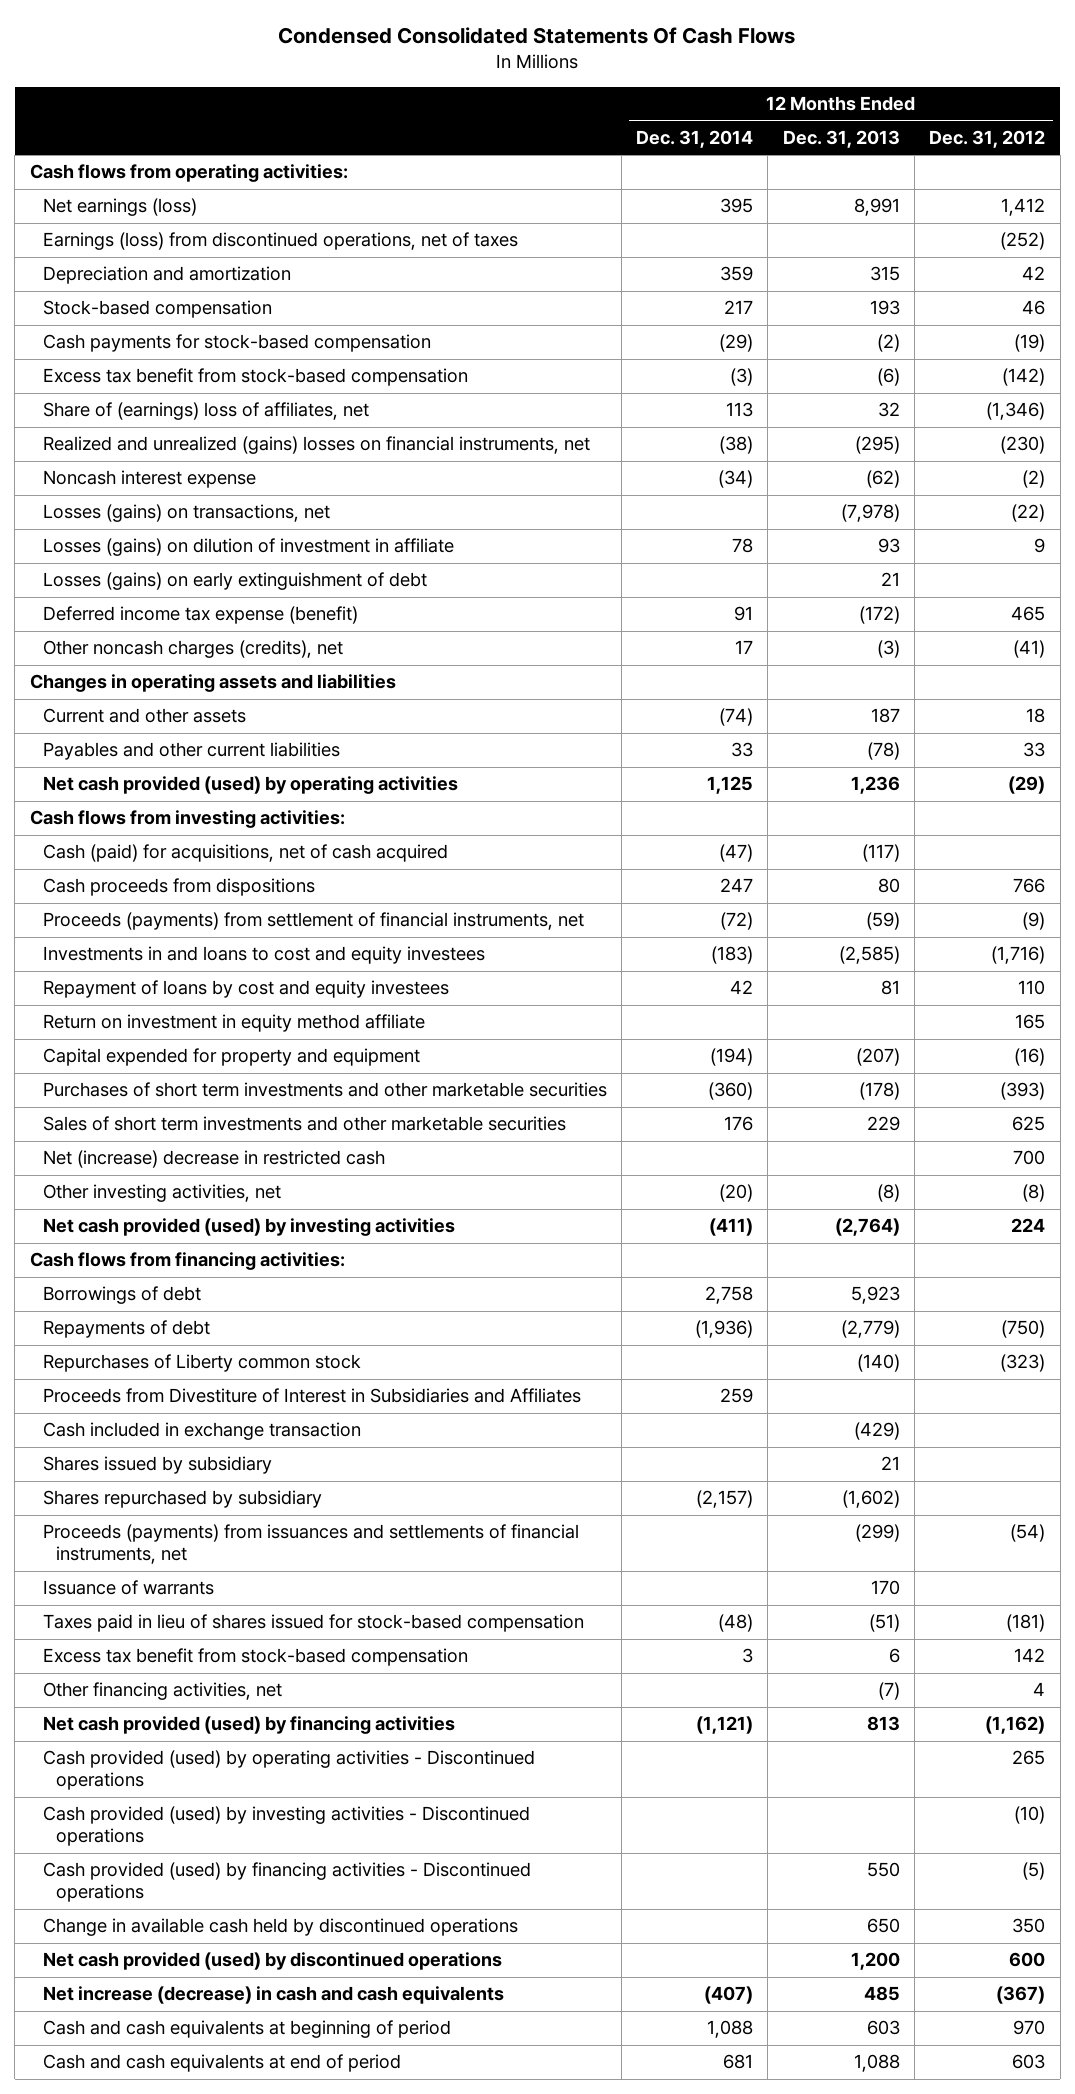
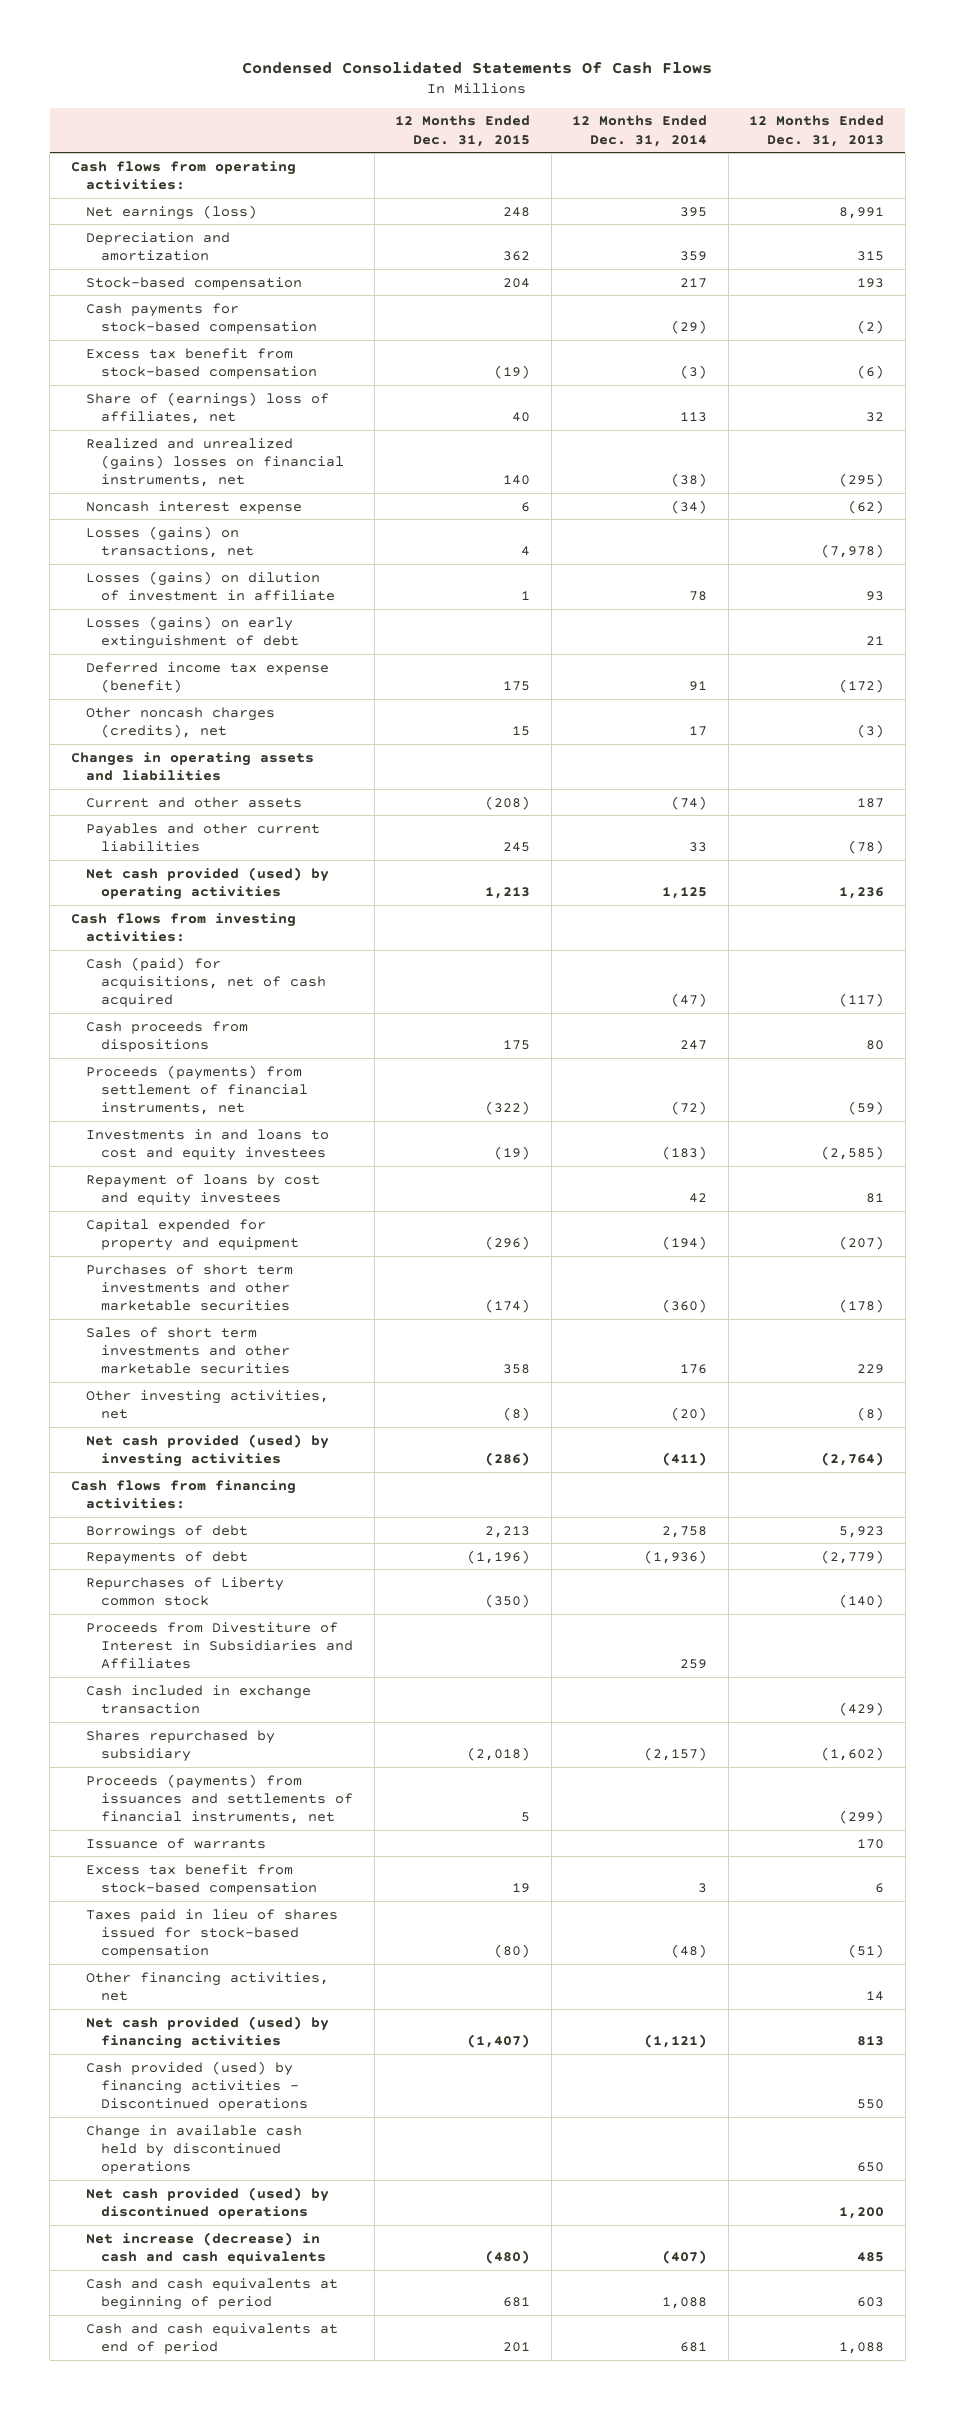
- | 12 Months Ended Dec. 31, 2014 | 12 Months Ended Dec. 31, 2013 | 12 Months Ended Dec. 31, 2012
+ | 12 Months Ended Dec. 31, 2015 | 12 Months Ended Dec. 31, 2014 | 12 Months Ended Dec. 31, 2013
- Earnings (loss) from discontinued operations, net of taxes | | | (252)
- Return on investment in equity method affiliate | | | 165
- Net (increase) decrease in restricted cash | | | 700
- Shares issued by subsidiary | | 21 |
- Other financing activities, net | | (7) | 4
moved down: Taxes paid in lieu of shares issued for stock-based compensation | (80) | (48) | (51)
+ Other financing activities, net | | | 14
- Cash provided (used) by operating activities - Discontinued operations | | | 265
- Cash provided (used) by investing activities - Discontinued operations | | | (10)

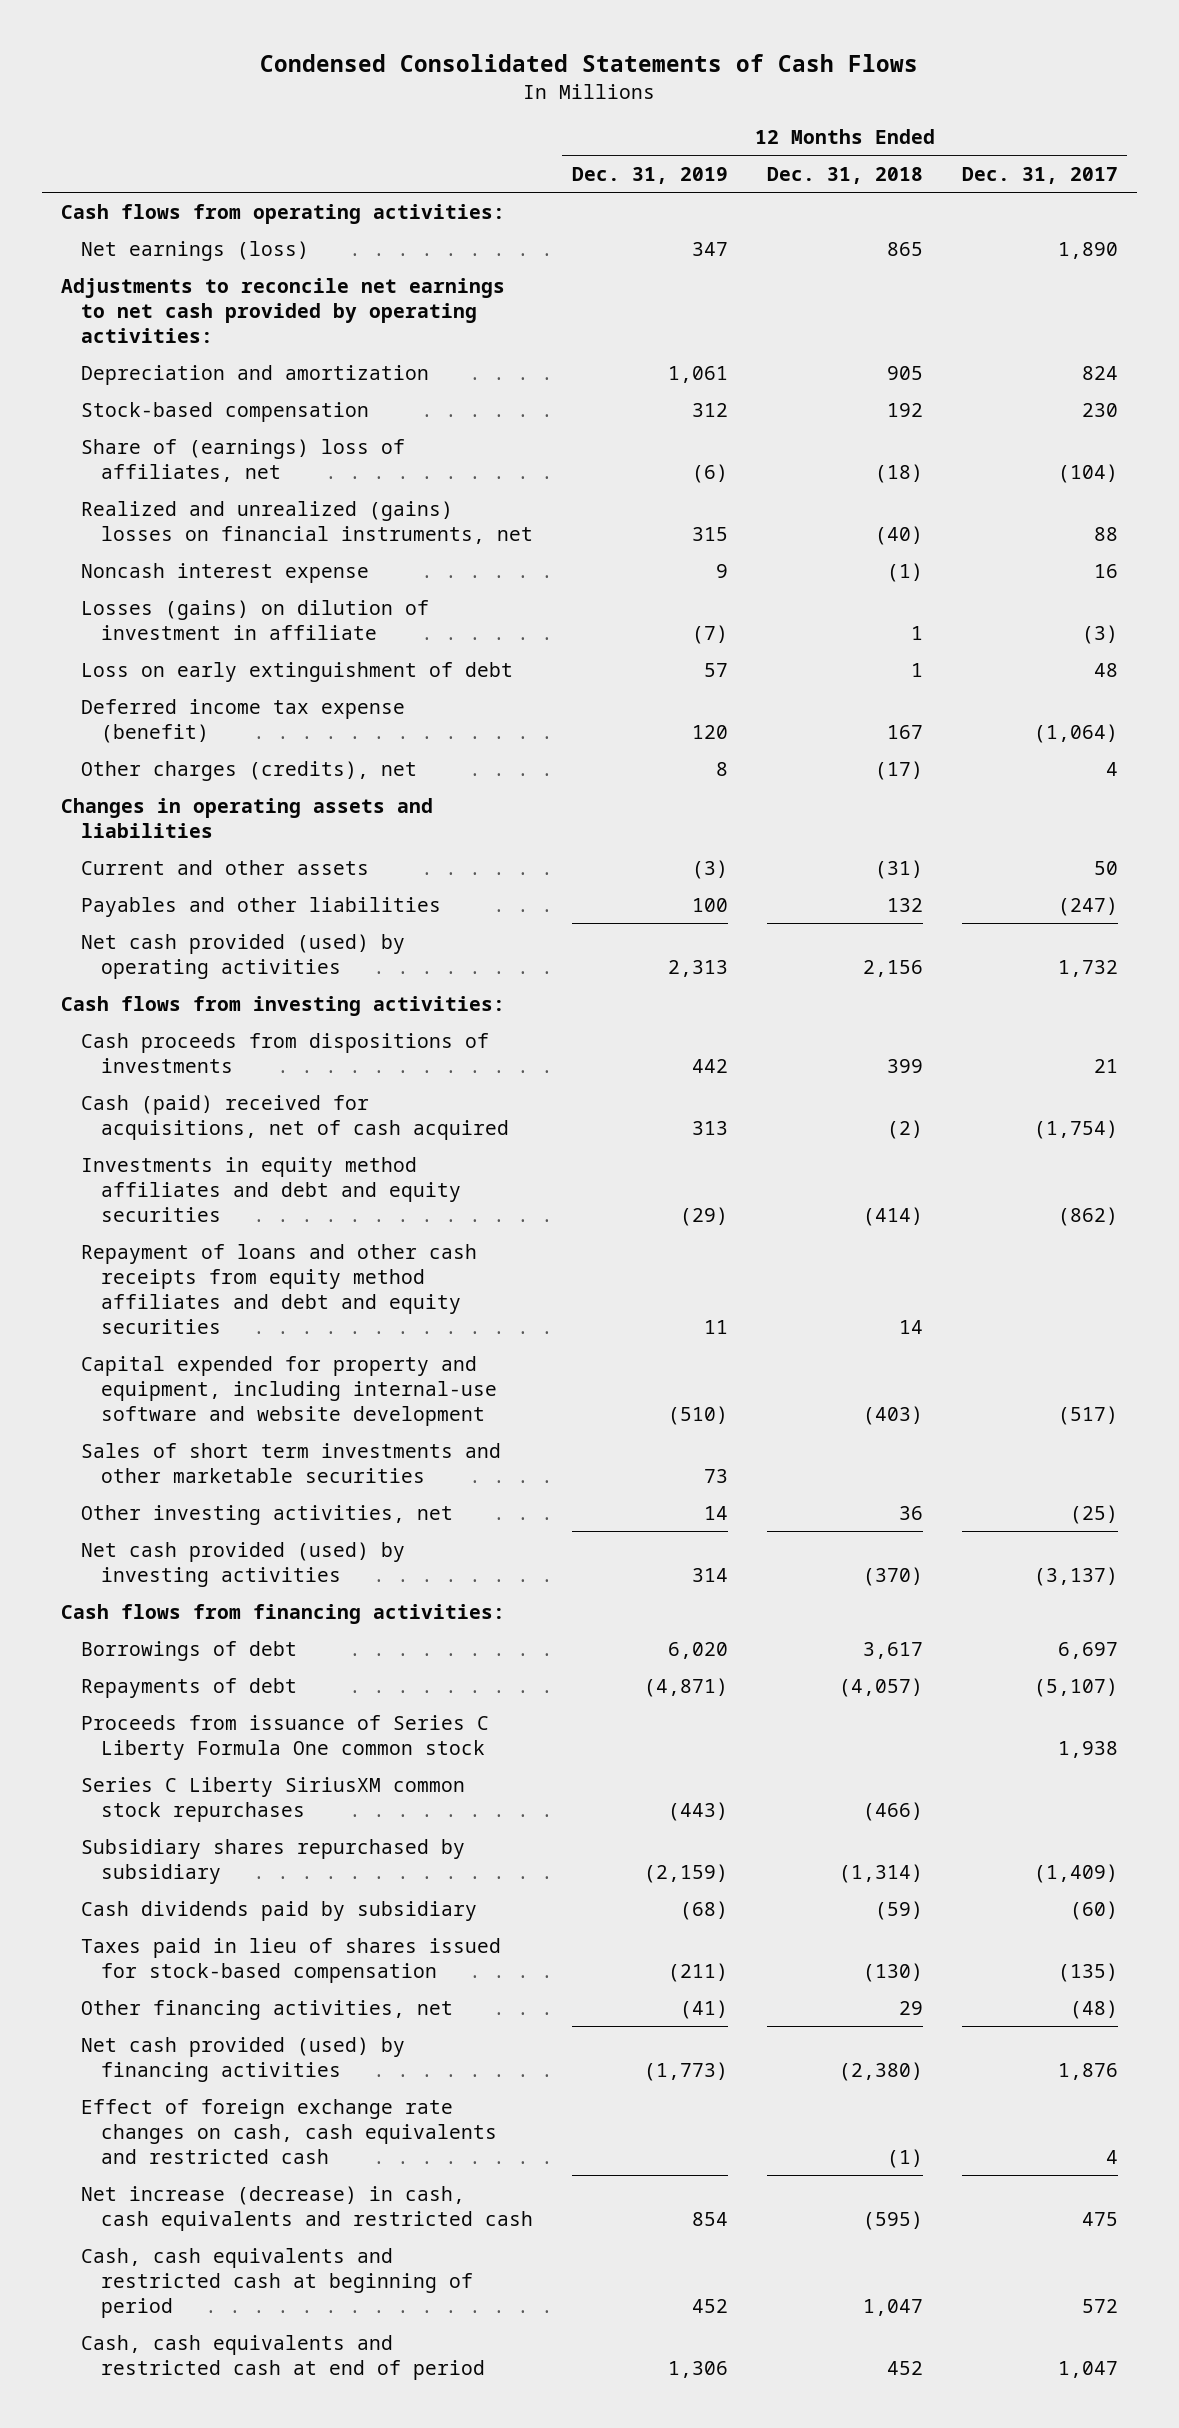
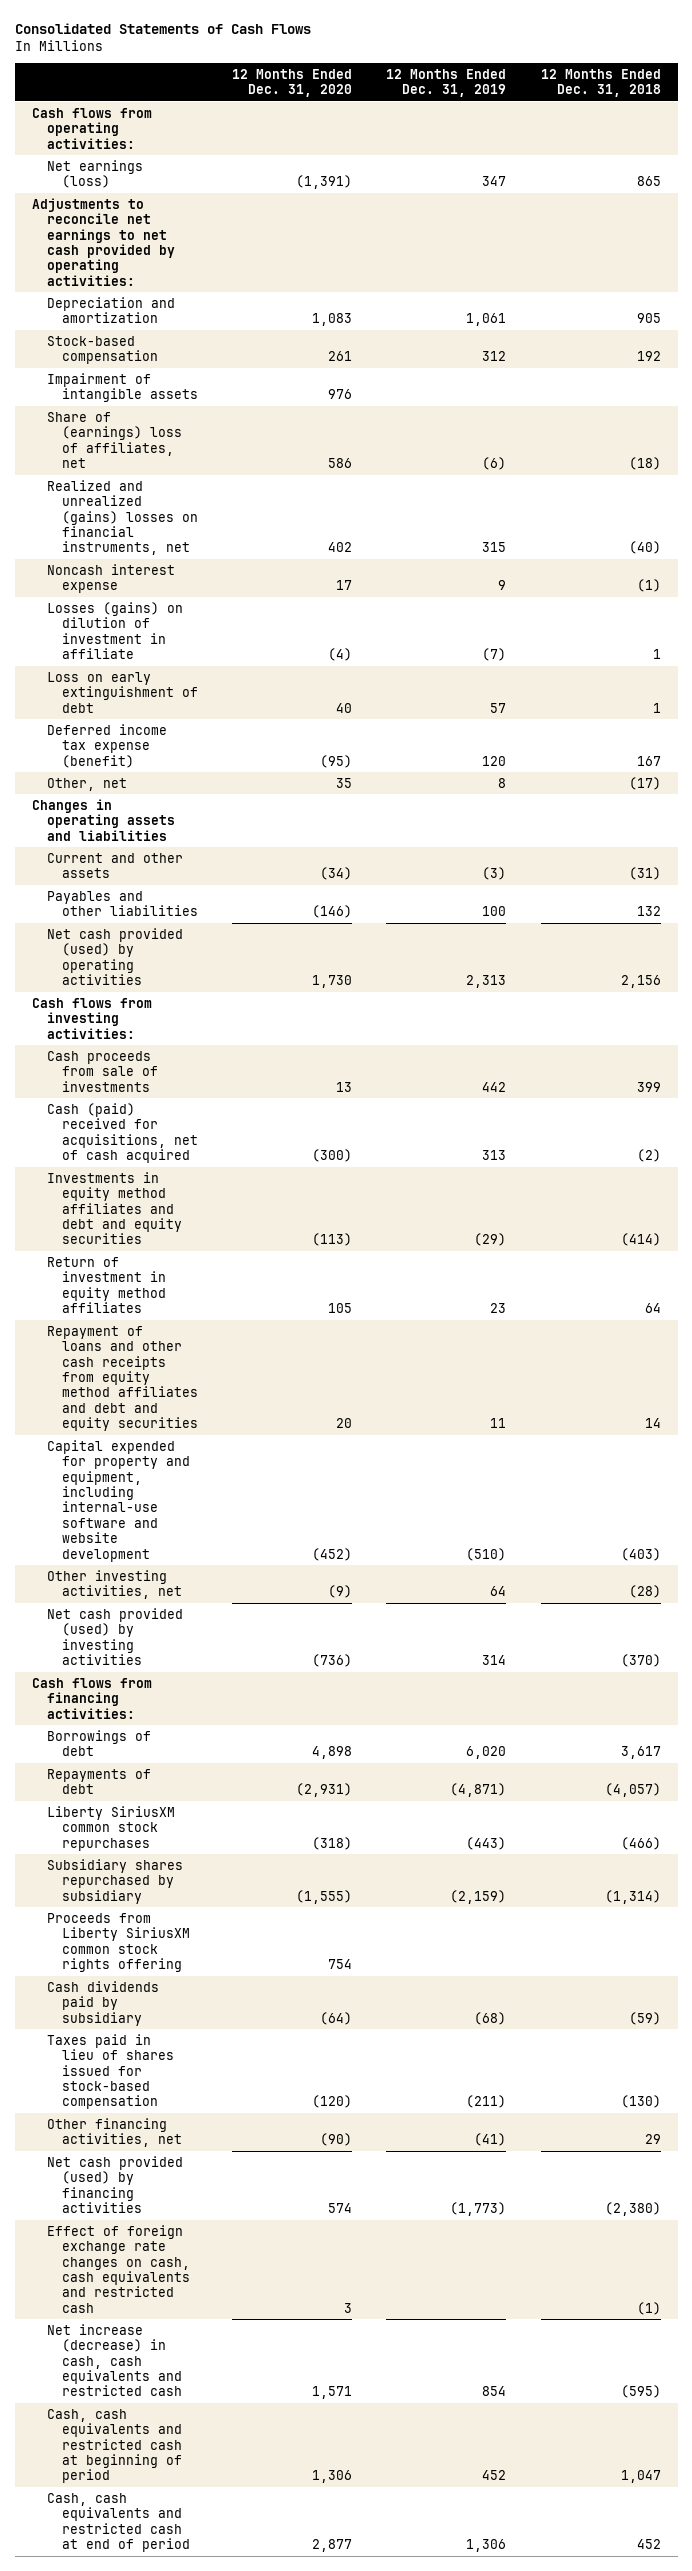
- Condensed Consolidated Statements of Cash Flows
+ Consolidated Statements of Cash Flows
- | 12 Months Ended Dec. 31, 2019 | 12 Months Ended Dec. 31, 2018 | 12 Months Ended Dec. 31, 2017
+ | 12 Months Ended Dec. 31, 2020 | 12 Months Ended Dec. 31, 2019 | 12 Months Ended Dec. 31, 2018
+ Impairment of intangible assets | 976 | |
- Other charges (credits), net | 8 | (17) | 4
+ Other, net | 35 | 8 | (17)
- Cash proceeds from dispositions of investments | 442 | 399 | 21
+ Cash proceeds from sale of investments | 13 | 442 | 399
+ Return of investment in equity method affiliates | 105 | 23 | 64
- Sales of short term investments and other marketable securities | 73 | |
- Other investing activities, net | 14 | 36 | (25)
+ Other investing activities, net | (9) | 64 | (28)
- Proceeds from issuance of Series C Liberty Formula One common stock | | | 1,938
- Series C Liberty SiriusXM common stock repurchases | (443) | (466) |
+ Liberty SiriusXM common stock repurchases | (318) | (443) | (466)
+ Proceeds from Liberty SiriusXM common stock rights offering | 754 | |

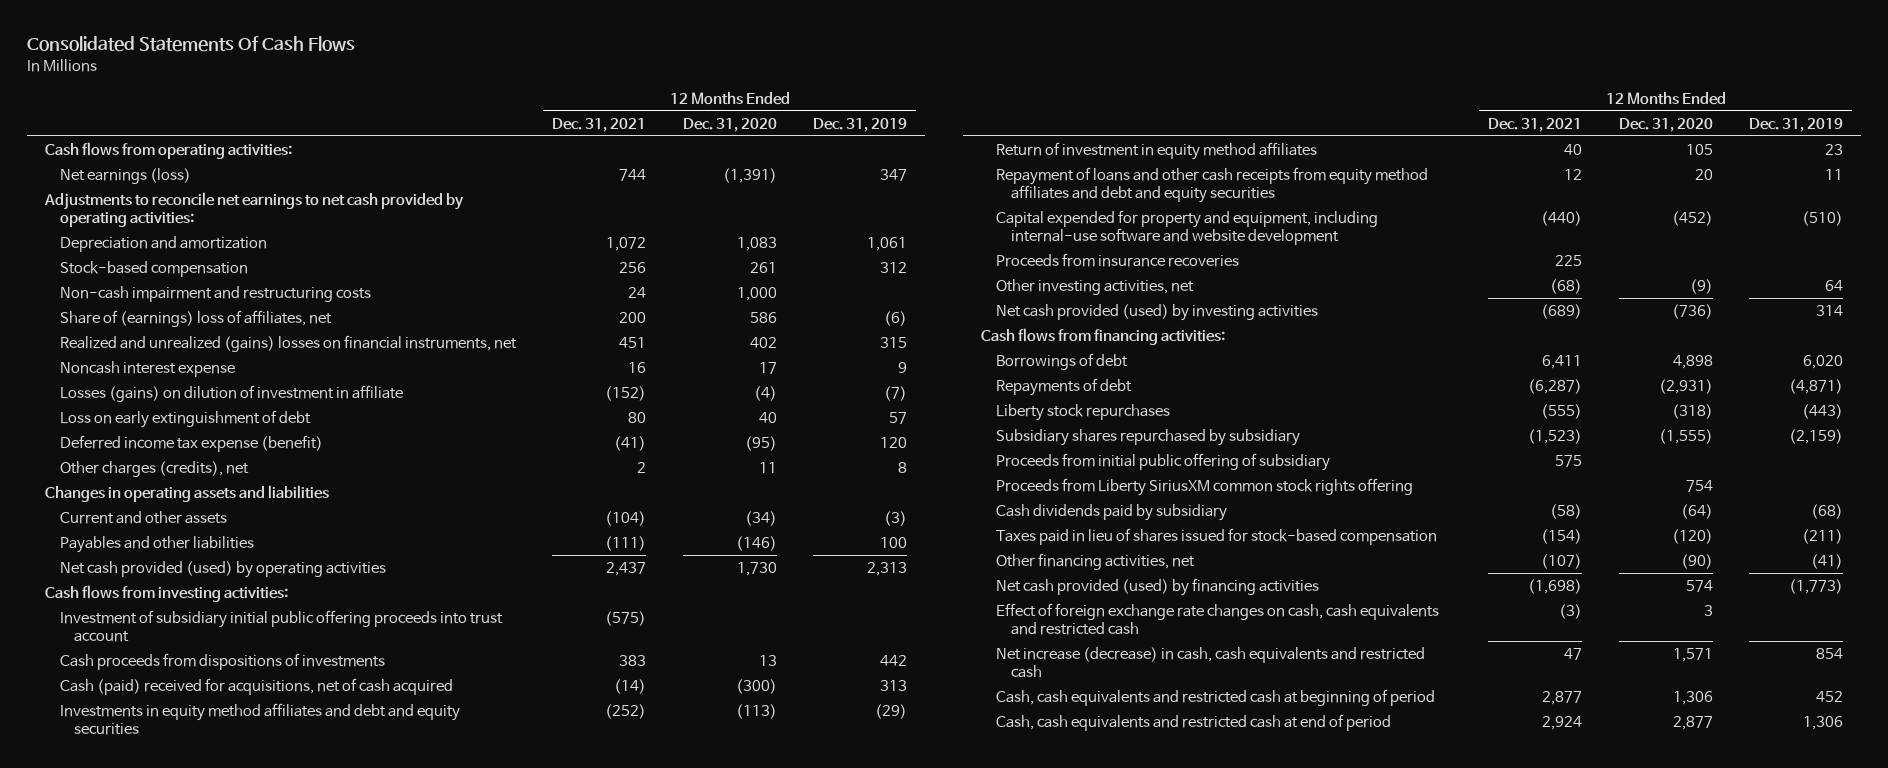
- Consolidated Statements of Cash Flows
+ Consolidated Statements Of Cash Flows
- | 12 Months Ended Dec. 31, 2020 | 12 Months Ended Dec. 31, 2019 | 12 Months Ended Dec. 31, 2018
+ | 12 Months Ended Dec. 31, 2021 | 12 Months Ended Dec. 31, 2020 | 12 Months Ended Dec. 31, 2019
- Impairment of intangible assets | 976 | |
+ Non-cash impairment and restructuring costs | 24 | 1,000 |
- Other, net | 35 | 8 | (17)
+ Other charges (credits), net | 2 | 11 | 8
- Cash proceeds from sale of investments | 13 | 442 | 399
+ Investment of subsidiary initial public offering proceeds into trust account | (575) | |
+ Cash proceeds from dispositions of investments | 383 | 13 | 442
+ Proceeds from insurance recoveries | 225 | |
- Liberty SiriusXM common stock repurchases | (318) | (443) | (466)
+ Liberty stock repurchases | (555) | (318) | (443)
+ Proceeds from initial public offering of subsidiary | 575 | |

